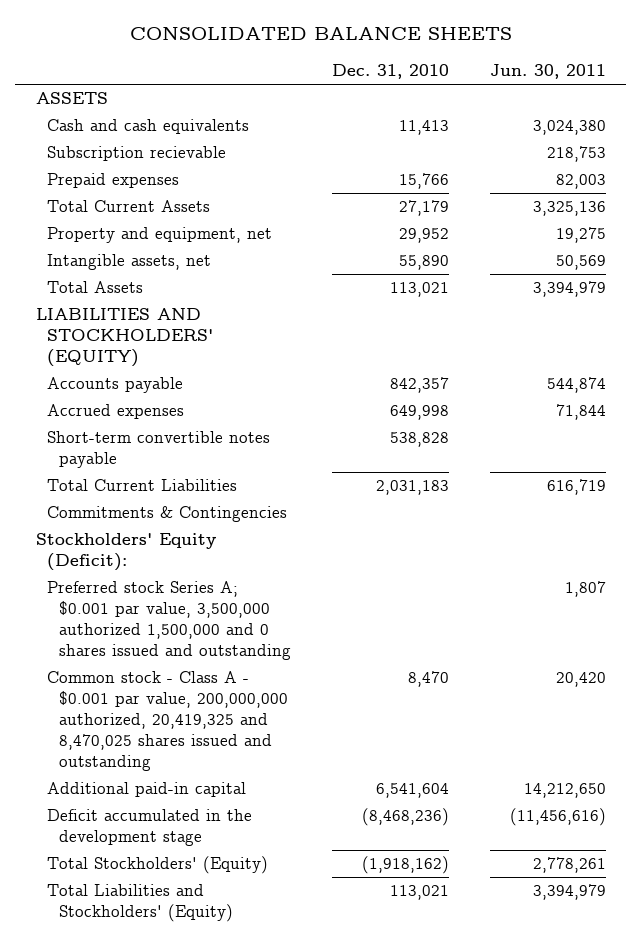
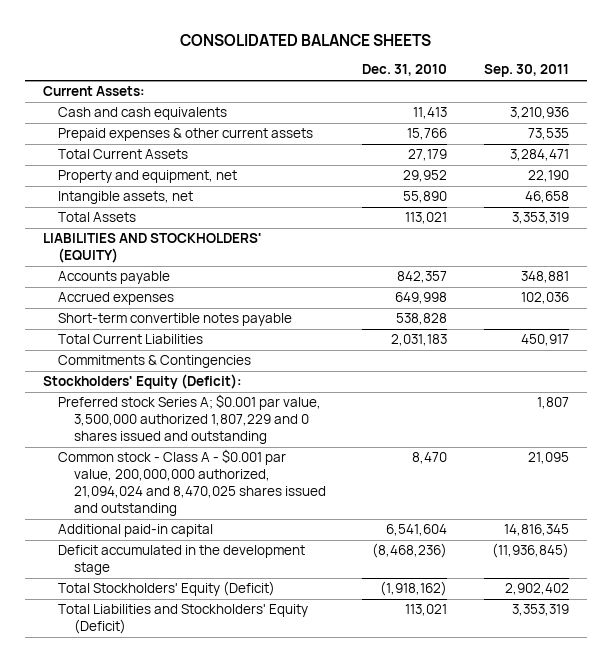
- | Dec. 31, 2010 | Jun. 30, 2011
+ | Dec. 31, 2010 | Sep. 30, 2011
- ASSETS
+ Current Assets:
- Subscription recievable | | 218,753
- Prepaid expenses | 15,766 | 82,003
+ Prepaid expenses & other current assets | 15,766 | 73,535
- Preferred stock Series A; $0.001 par value, 3,500,000 authorized 1,500,000 and 0 shares issued and outstanding | | 1,807
- Common stock - Class A - $0.001 par value, 200,000,000 authorized, 20,419,325 and 8,470,025 shares issued and outstanding | 8,470 | 20,420
+ Preferred stock Series A; $0.001 par value, 3,500,000 authorized 1,807,229 and 0 shares issued and outstanding | | 1,807
+ Common stock - Class A - $0.001 par value, 200,000,000 authorized, 21,094,024 and 8,470,025 shares issued and outstanding | 8,470 | 21,095
- Total Stockholders' (Equity) | (1,918,162) | 2,778,261
- Total Liabilities and Stockholders' (Equity) | 113,021 | 3,394,979
+ Total Stockholders' Equity (Deficit) | (1,918,162) | 2,902,402
+ Total Liabilities and Stockholders' Equity (Deficit) | 113,021 | 3,353,319

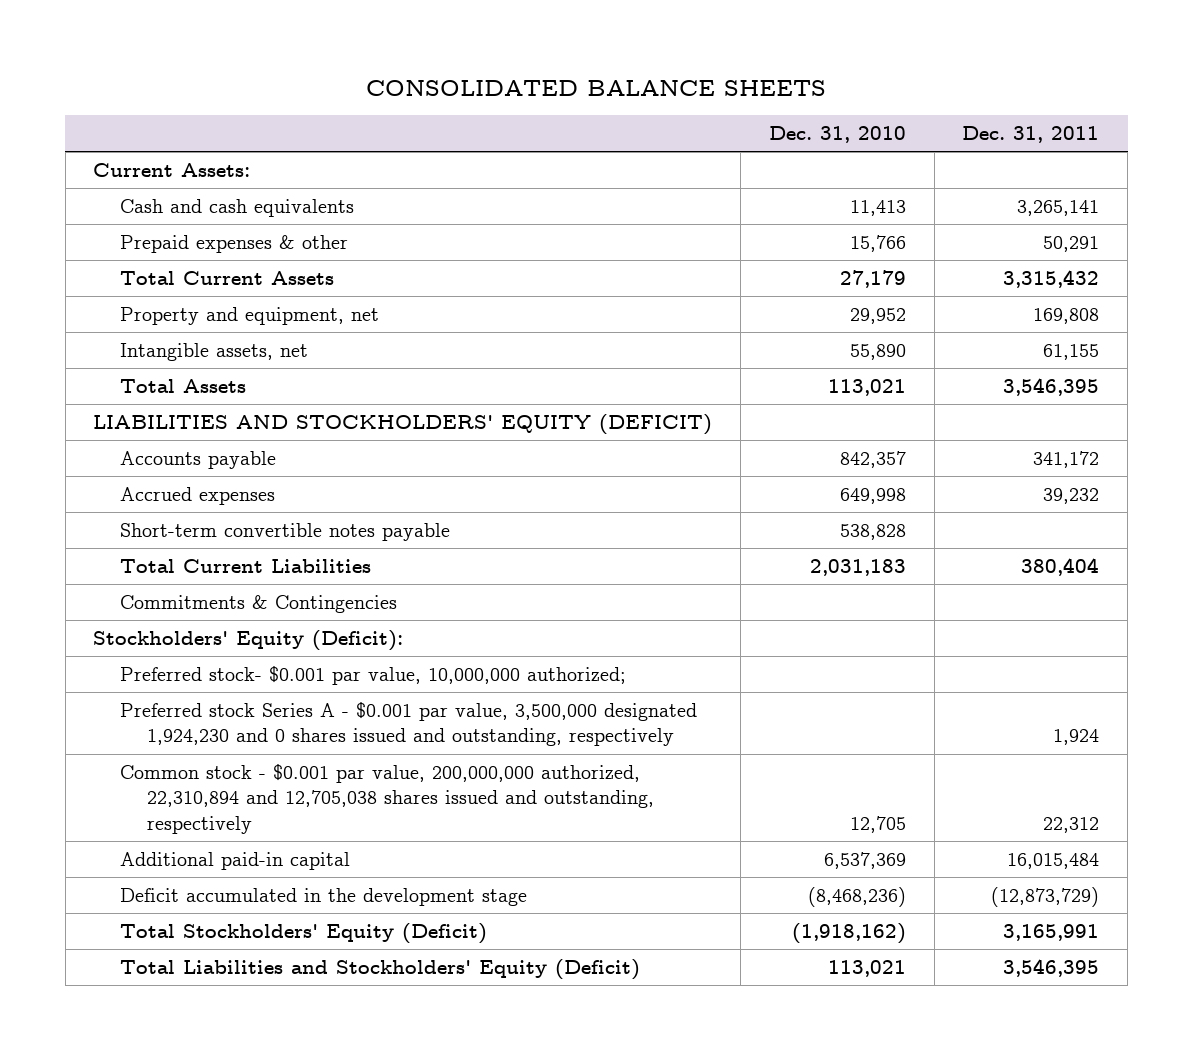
- | Dec. 31, 2010 | Sep. 30, 2011
+ | Dec. 31, 2010 | Dec. 31, 2011
- Prepaid expenses & other current assets | 15,766 | 73,535
+ Prepaid expenses & other | 15,766 | 50,291
- LIABILITIES AND STOCKHOLDERS' (EQUITY)
+ LIABILITIES AND STOCKHOLDERS' EQUITY (DEFICIT)
- Preferred stock Series A; $0.001 par value, 3,500,000 authorized 1,807,229 and 0 shares issued and outstanding | | 1,807
- Common stock - Class A - $0.001 par value, 200,000,000 authorized, 21,094,024 and 8,470,025 shares issued and outstanding | 8,470 | 21,095
- Additional paid-in capital | 6,541,604 | 14,816,345
+ Preferred stock- $0.001 par value, 10,000,000 authorized;
+ Preferred stock Series A - $0.001 par value, 3,500,000 designated 1,924,230 and 0 shares issued and outstanding, respectively | | 1,924
+ Common stock - $0.001 par value, 200,000,000 authorized, 22,310,894 and 12,705,038 shares issued and outstanding, respectively | 12,705 | 22,312
+ Additional paid-in capital | 6,537,369 | 16,015,484

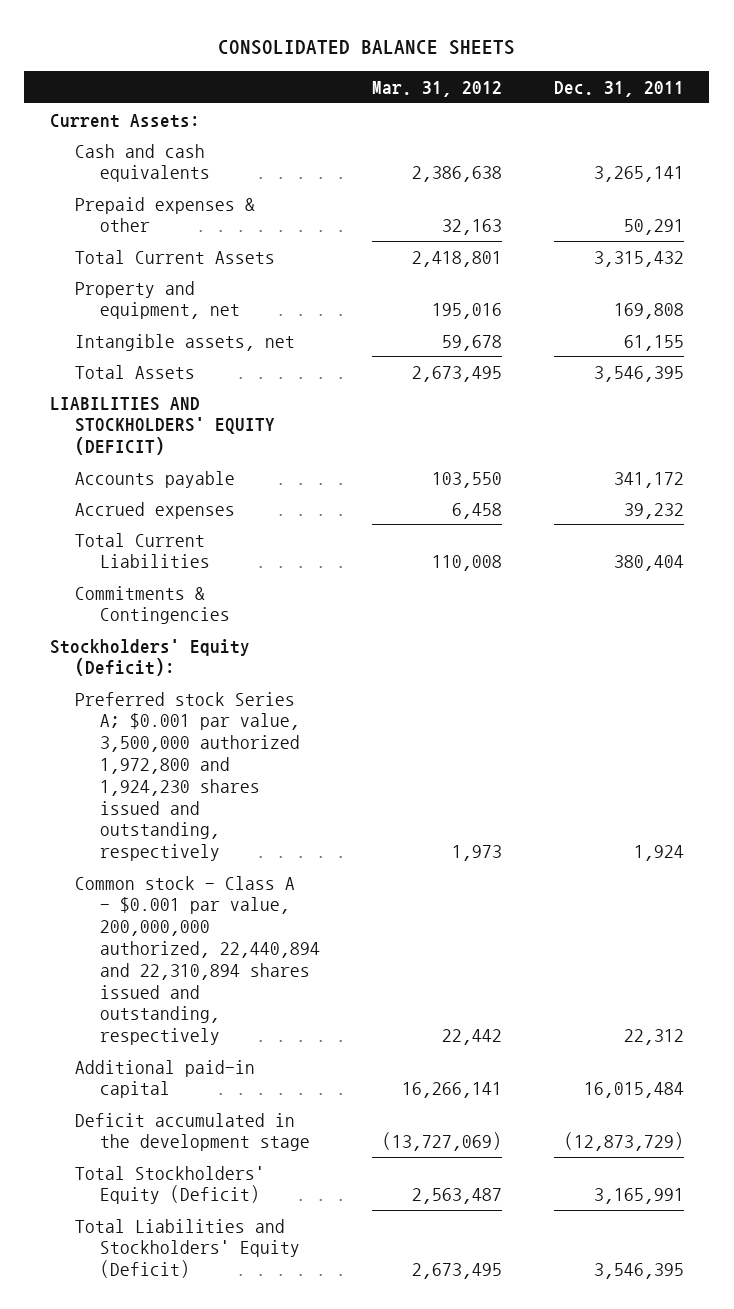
- | Dec. 31, 2010 | Dec. 31, 2011
+ | Mar. 31, 2012 | Dec. 31, 2011
- Short-term convertible notes payable | 538,828 |
- Preferred stock- $0.001 par value, 10,000,000 authorized;
- Preferred stock Series A - $0.001 par value, 3,500,000 designated 1,924,230 and 0 shares issued and outstanding, respectively | | 1,924
- Common stock - $0.001 par value, 200,000,000 authorized, 22,310,894 and 12,705,038 shares issued and outstanding, respectively | 12,705 | 22,312
+ Preferred stock Series A; $0.001 par value, 3,500,000 authorized 1,972,800 and 1,924,230 shares issued and outstanding, respectively | 1,973 | 1,924
+ Common stock - Class A - $0.001 par value, 200,000,000 authorized, 22,440,894 and 22,310,894 shares issued and outstanding, respectively | 22,442 | 22,312

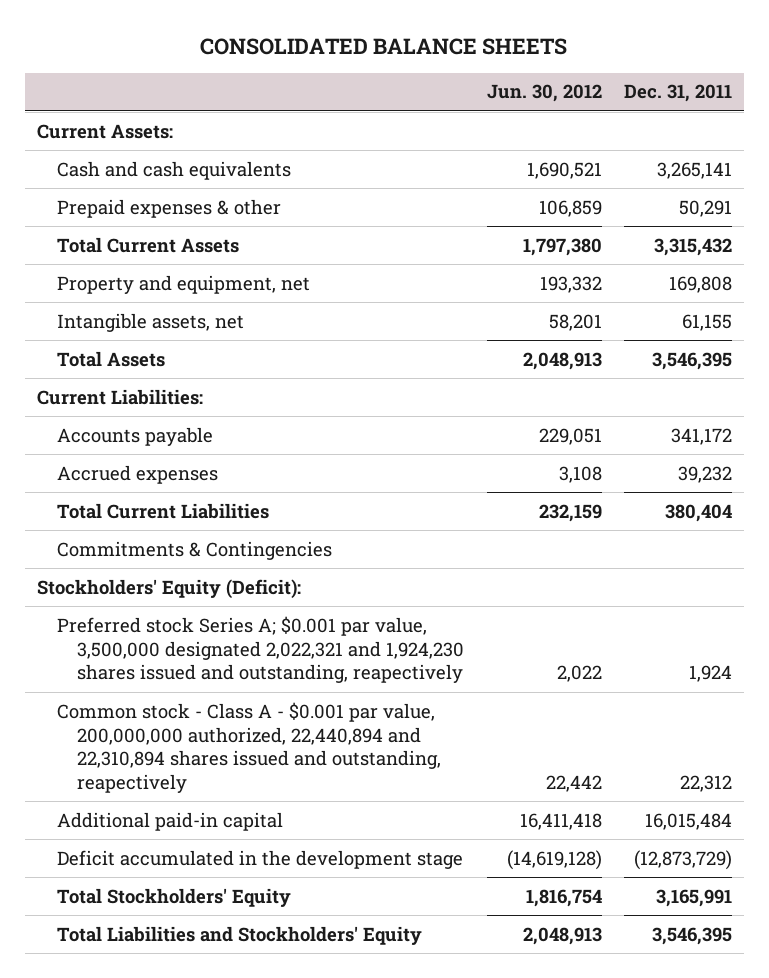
- | Mar. 31, 2012 | Dec. 31, 2011
+ | Jun. 30, 2012 | Dec. 31, 2011
- LIABILITIES AND STOCKHOLDERS' EQUITY (DEFICIT)
+ Current Liabilities:
- Preferred stock Series A; $0.001 par value, 3,500,000 authorized 1,972,800 and 1,924,230 shares issued and outstanding, respectively | 1,973 | 1,924
- Common stock - Class A - $0.001 par value, 200,000,000 authorized, 22,440,894 and 22,310,894 shares issued and outstanding, respectively | 22,442 | 22,312
+ Preferred stock Series A; $0.001 par value, 3,500,000 designated 2,022,321 and 1,924,230 shares issued and outstanding, reapectively | 2,022 | 1,924
+ Common stock - Class A - $0.001 par value, 200,000,000 authorized, 22,440,894 and 22,310,894 shares issued and outstanding, reapectively | 22,442 | 22,312
- Total Stockholders' Equity (Deficit) | 2,563,487 | 3,165,991
- Total Liabilities and Stockholders' Equity (Deficit) | 2,673,495 | 3,546,395
+ Total Stockholders' Equity | 1,816,754 | 3,165,991
+ Total Liabilities and Stockholders' Equity | 2,048,913 | 3,546,395

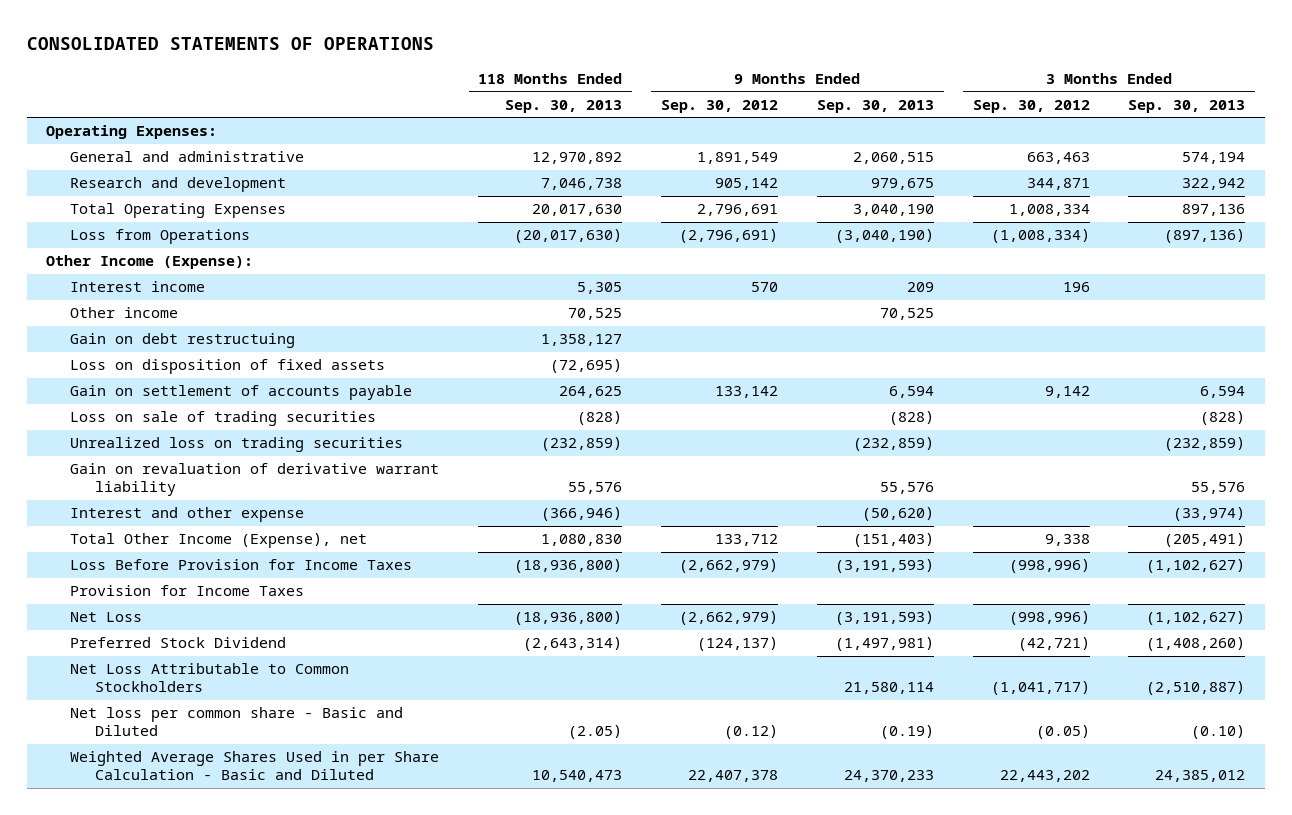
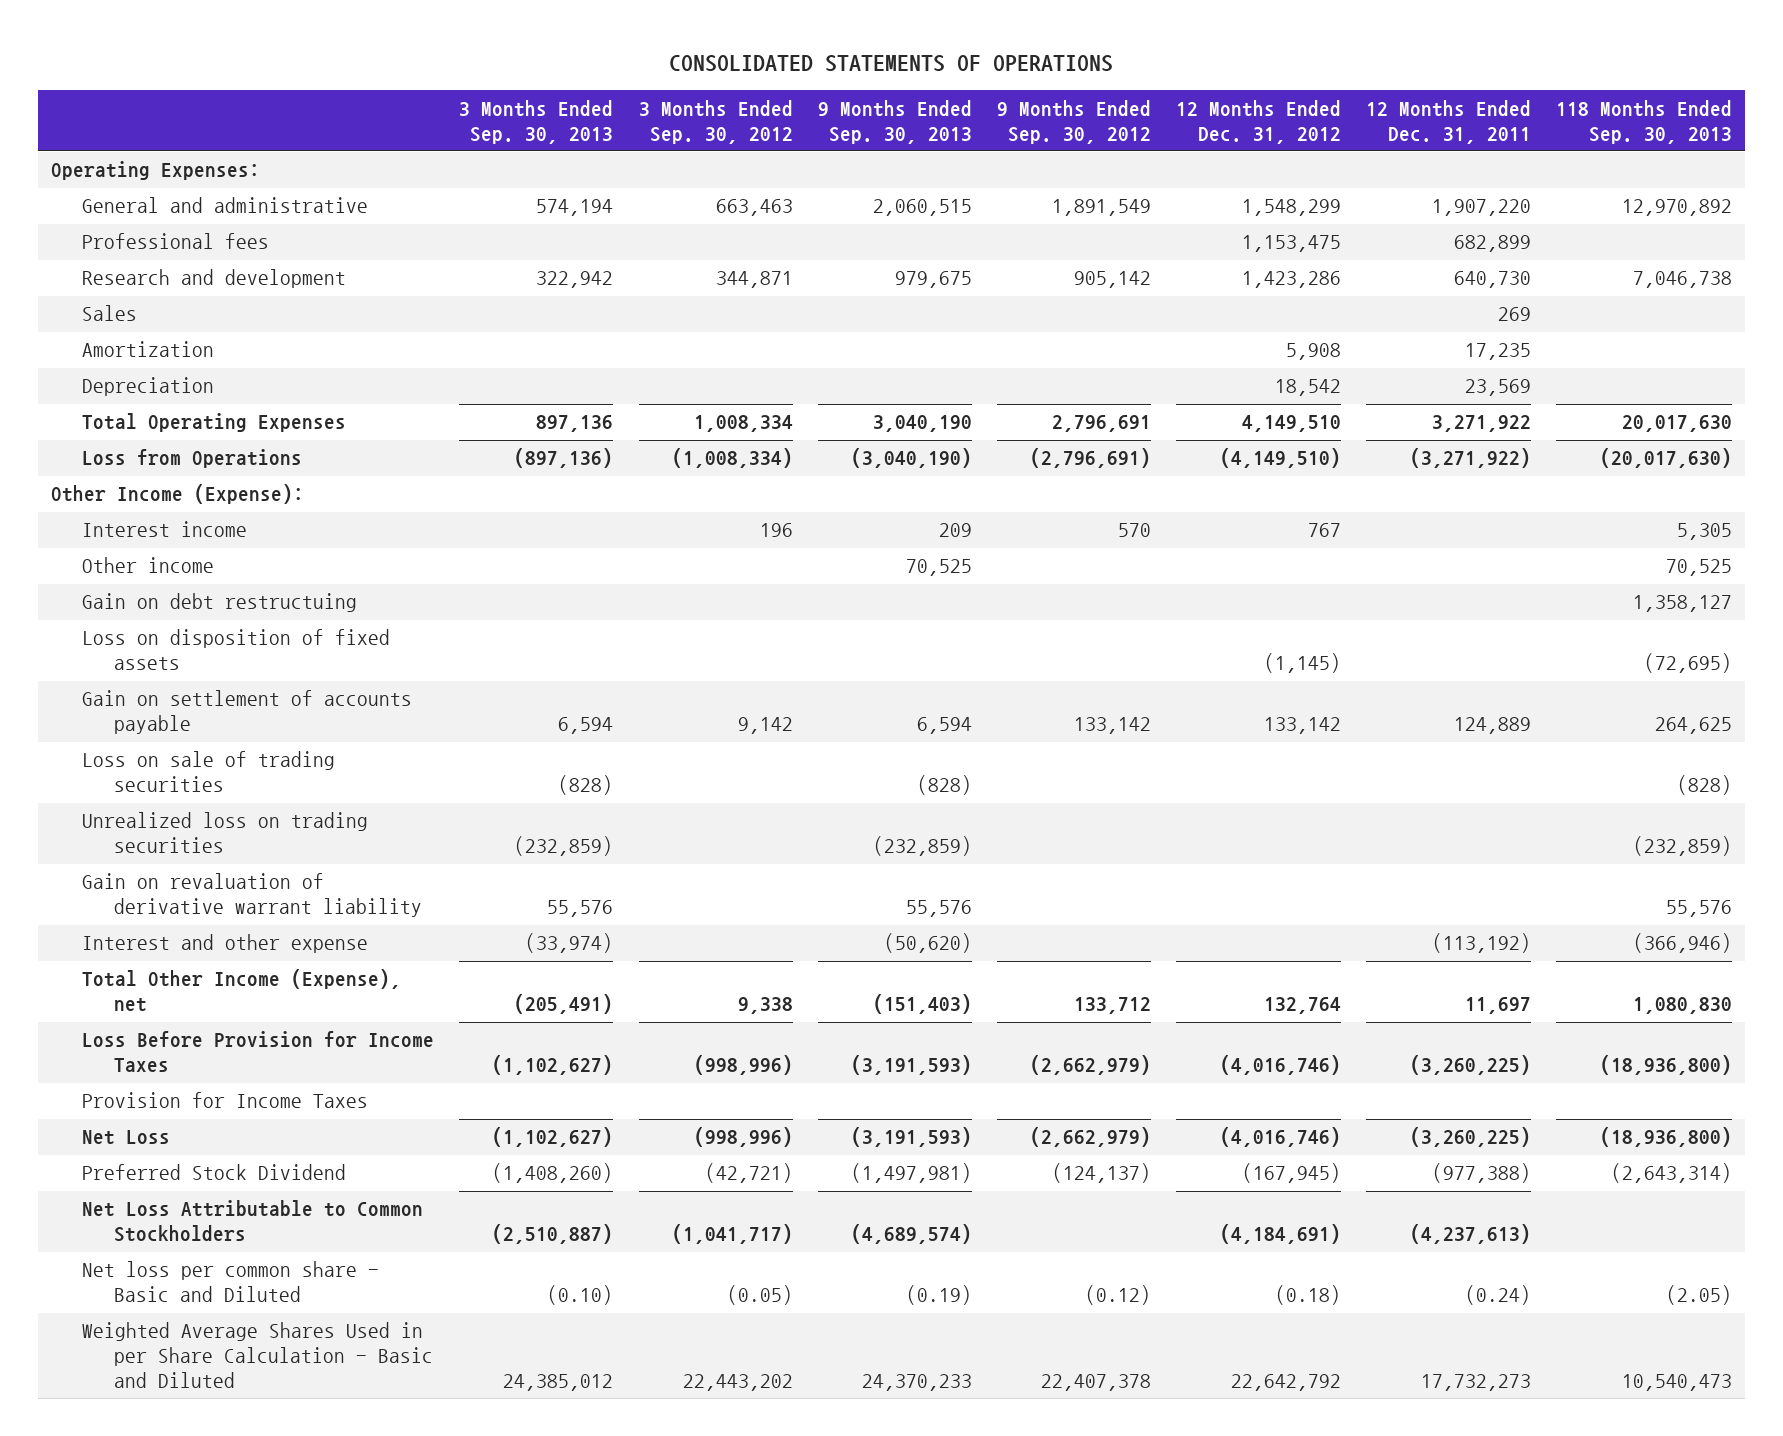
- | 118 Months Ended Sep. 30, 2013 | 9 Months Ended Sep. 30, 2012 | 9 Months Ended Sep. 30, 2013 | 3 Months Ended Sep. 30, 2012 | 3 Months Ended Sep. 30, 2013
+ | 3 Months Ended Sep. 30, 2013 | 3 Months Ended Sep. 30, 2012 | 9 Months Ended Sep. 30, 2013 | 9 Months Ended Sep. 30, 2012 | 12 Months Ended Dec. 31, 2012 | 12 Months Ended Dec. 31, 2011 | 118 Months Ended Sep. 30, 2013
+ Professional fees | | | | | 1,153,475 | 682,899 |
+ Sales | | | | | | 269 |
+ Amortization | | | | | 5,908 | 17,235 |
+ Depreciation | | | | | 18,542 | 23,569 |
- Net Loss Attributable to Common Stockholders | | | 21,580,114 | (1,041,717) | (2,510,887)
+ Net Loss Attributable to Common Stockholders | (2,510,887) | (1,041,717) | (4,689,574) | | (4,184,691) | (4,237,613) |

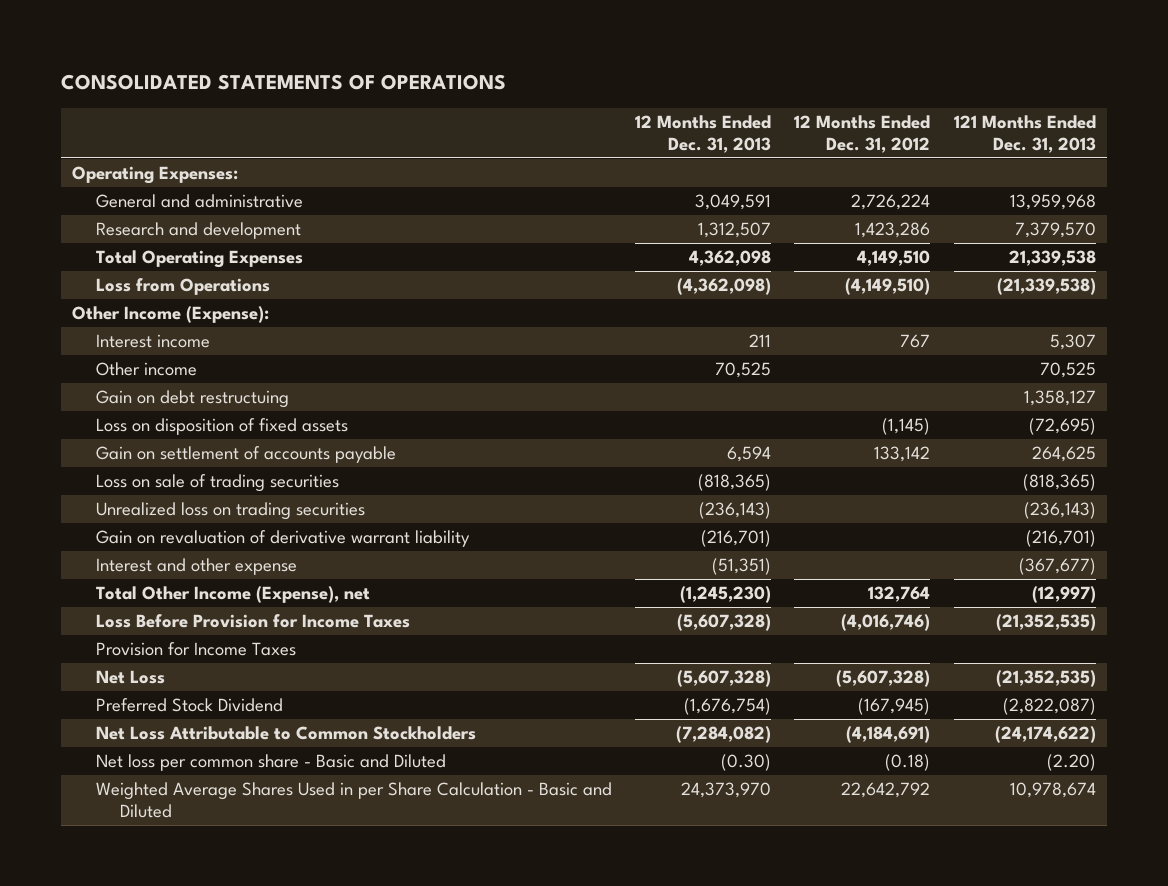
- | 3 Months Ended Sep. 30, 2013 | 3 Months Ended Sep. 30, 2012 | 9 Months Ended Sep. 30, 2013 | 9 Months Ended Sep. 30, 2012 | 12 Months Ended Dec. 31, 2012 | 12 Months Ended Dec. 31, 2011 | 118 Months Ended Sep. 30, 2013
+ | 12 Months Ended Dec. 31, 2013 | 12 Months Ended Dec. 31, 2012 | 121 Months Ended Dec. 31, 2013
- General and administrative | 574,194 | 663,463 | 2,060,515 | 1,891,549 | 1,548,299 | 1,907,220 | 12,970,892
- Professional fees | | | | | 1,153,475 | 682,899 |
+ General and administrative | 3,049,591 | 2,726,224 | 13,959,968
- Sales | | | | | | 269 |
- Amortization | | | | | 5,908 | 17,235 |
- Depreciation | | | | | 18,542 | 23,569 |
- Net Loss | (1,102,627) | (998,996) | (3,191,593) | (2,662,979) | (4,016,746) | (3,260,225) | (18,936,800)
+ Net Loss | (5,607,328) | (5,607,328) | (21,352,535)

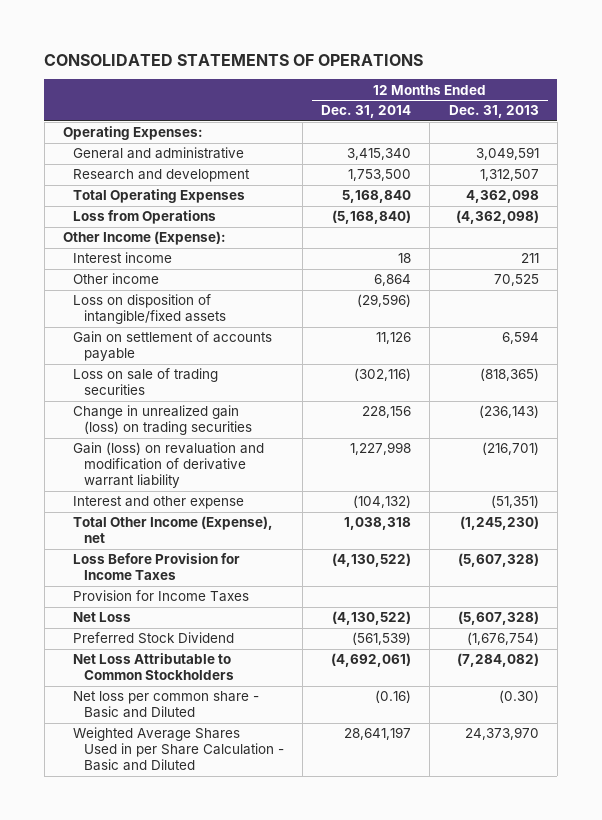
- | 12 Months Ended Dec. 31, 2013 | 12 Months Ended Dec. 31, 2012 | 121 Months Ended Dec. 31, 2013
+ | 12 Months Ended Dec. 31, 2014 | 12 Months Ended Dec. 31, 2013
- Gain on debt restructuing | | | 1,358,127
- Loss on disposition of fixed assets | | (1,145) | (72,695)
+ Loss on disposition of intangible/fixed assets | (29,596) |
- Unrealized loss on trading securities | (236,143) | | (236,143)
- Gain on revaluation of derivative warrant liability | (216,701) | | (216,701)
+ Change in unrealized gain (loss) on trading securities | 228,156 | (236,143)
+ Gain (loss) on revaluation and modification of derivative warrant liability | 1,227,998 | (216,701)

